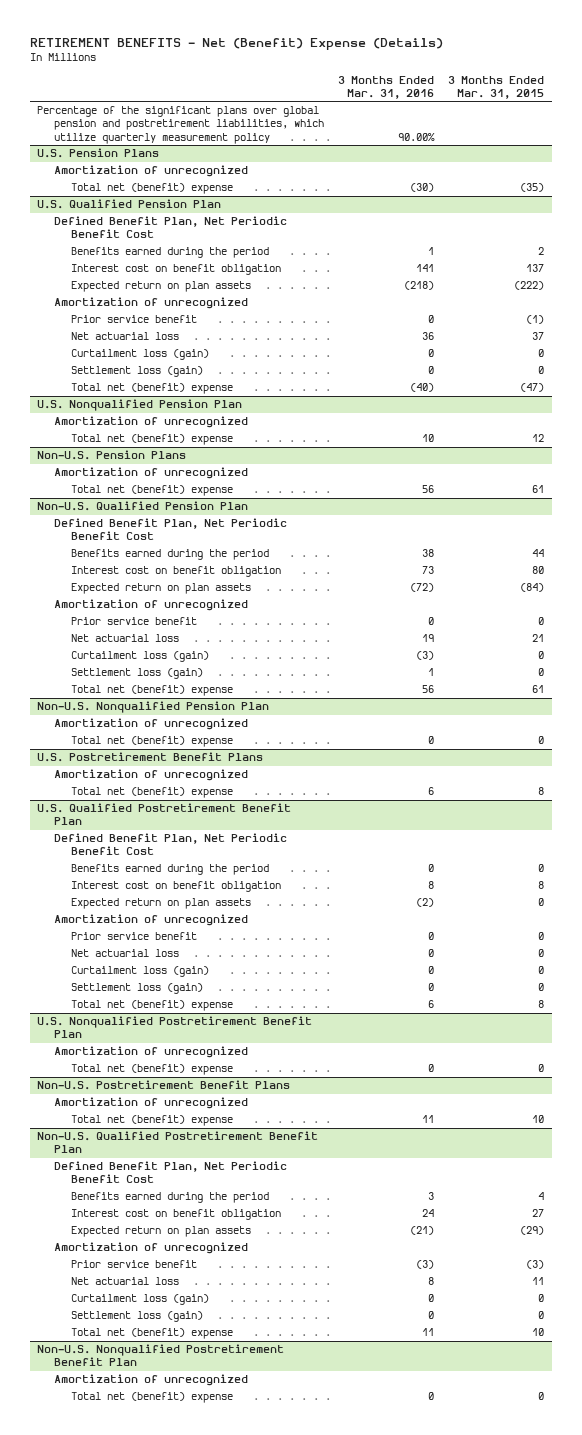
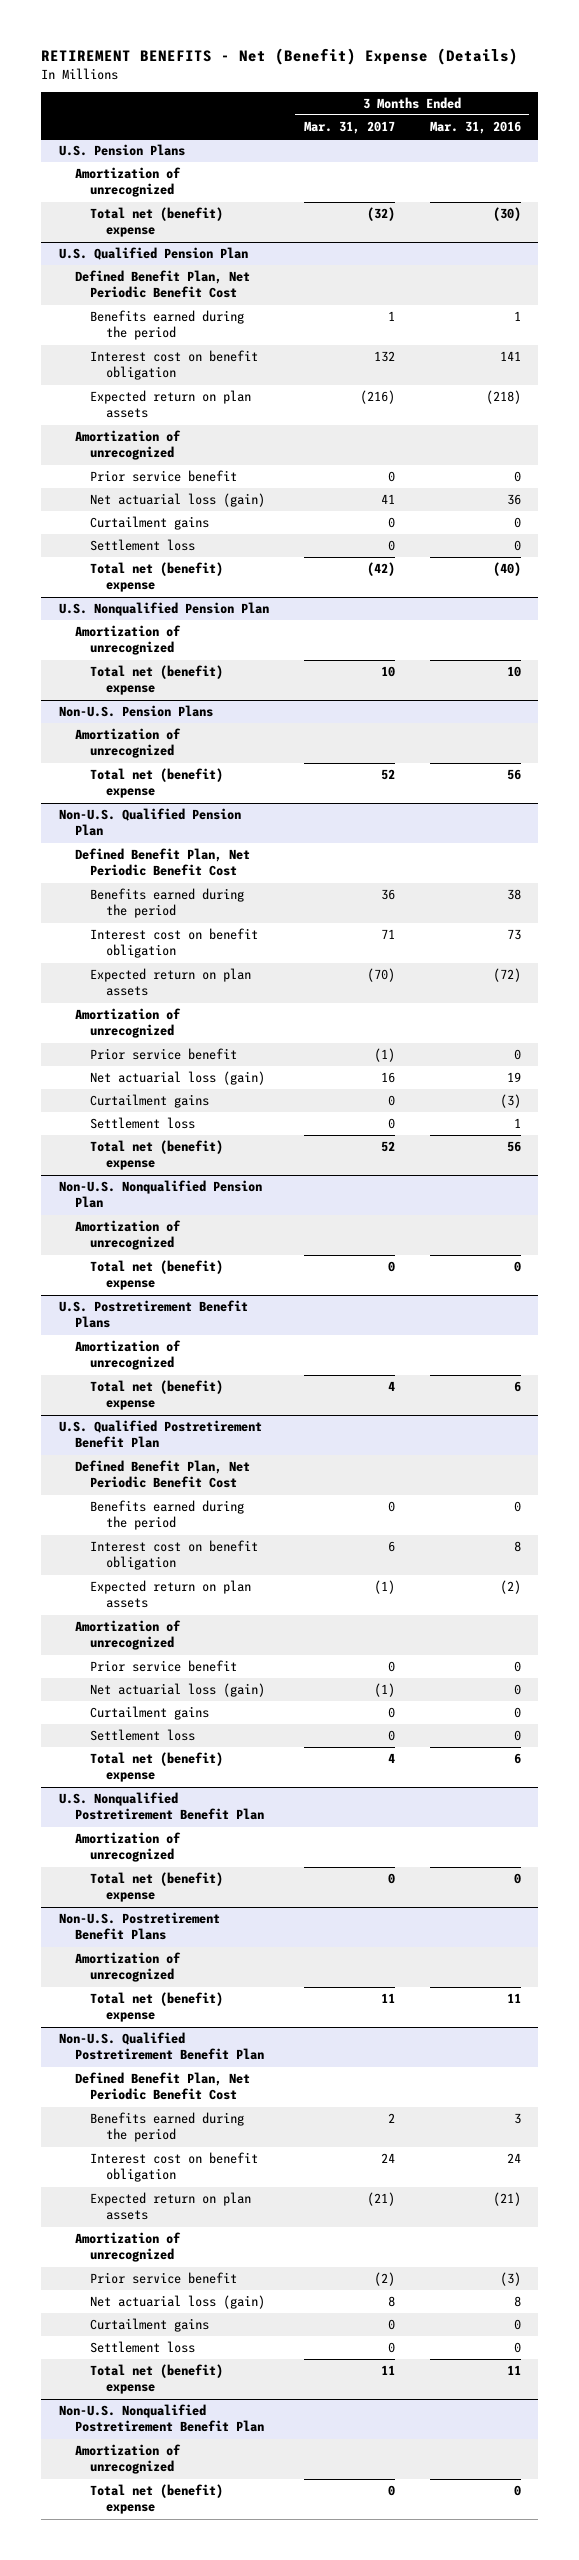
- | 3 Months Ended Mar. 31, 2016 | 3 Months Ended Mar. 31, 2015
+ | 3 Months Ended Mar. 31, 2017 | 3 Months Ended Mar. 31, 2016
- Percentage of the significant plans over global pension and postretirement liabilities, which utilize quarterly measurement policy | 90.00% |
@ U.S. Qualified Pension Plan
- Net actuarial loss | 36 | 37
- Curtailment loss (gain) | 0 | 0
- Settlement loss (gain) | 0 | 0
+ Net actuarial loss (gain) | 41 | 36
+ Curtailment gains | 0 | 0
+ Settlement loss | 0 | 0
@ Non-U.S. Qualified Pension Plan
- Net actuarial loss | 19 | 21
- Curtailment loss (gain) | (3) | 0
- Settlement loss (gain) | 1 | 0
+ Net actuarial loss (gain) | 16 | 19
+ Curtailment gains | 0 | (3)
+ Settlement loss | 0 | 1
@ U.S. Qualified Postretirement Benefit Plan
- Net actuarial loss | 0 | 0
- Curtailment loss (gain) | 0 | 0
- Settlement loss (gain) | 0 | 0
+ Net actuarial loss (gain) | (1) | 0
+ Curtailment gains | 0 | 0
+ Settlement loss | 0 | 0
@ Non-U.S. Qualified Postretirement Benefit Plan
- Net actuarial loss | 8 | 11
- Curtailment loss (gain) | 0 | 0
- Settlement loss (gain) | 0 | 0
+ Net actuarial loss (gain) | 8 | 8
+ Curtailment gains | 0 | 0
+ Settlement loss | 0 | 0

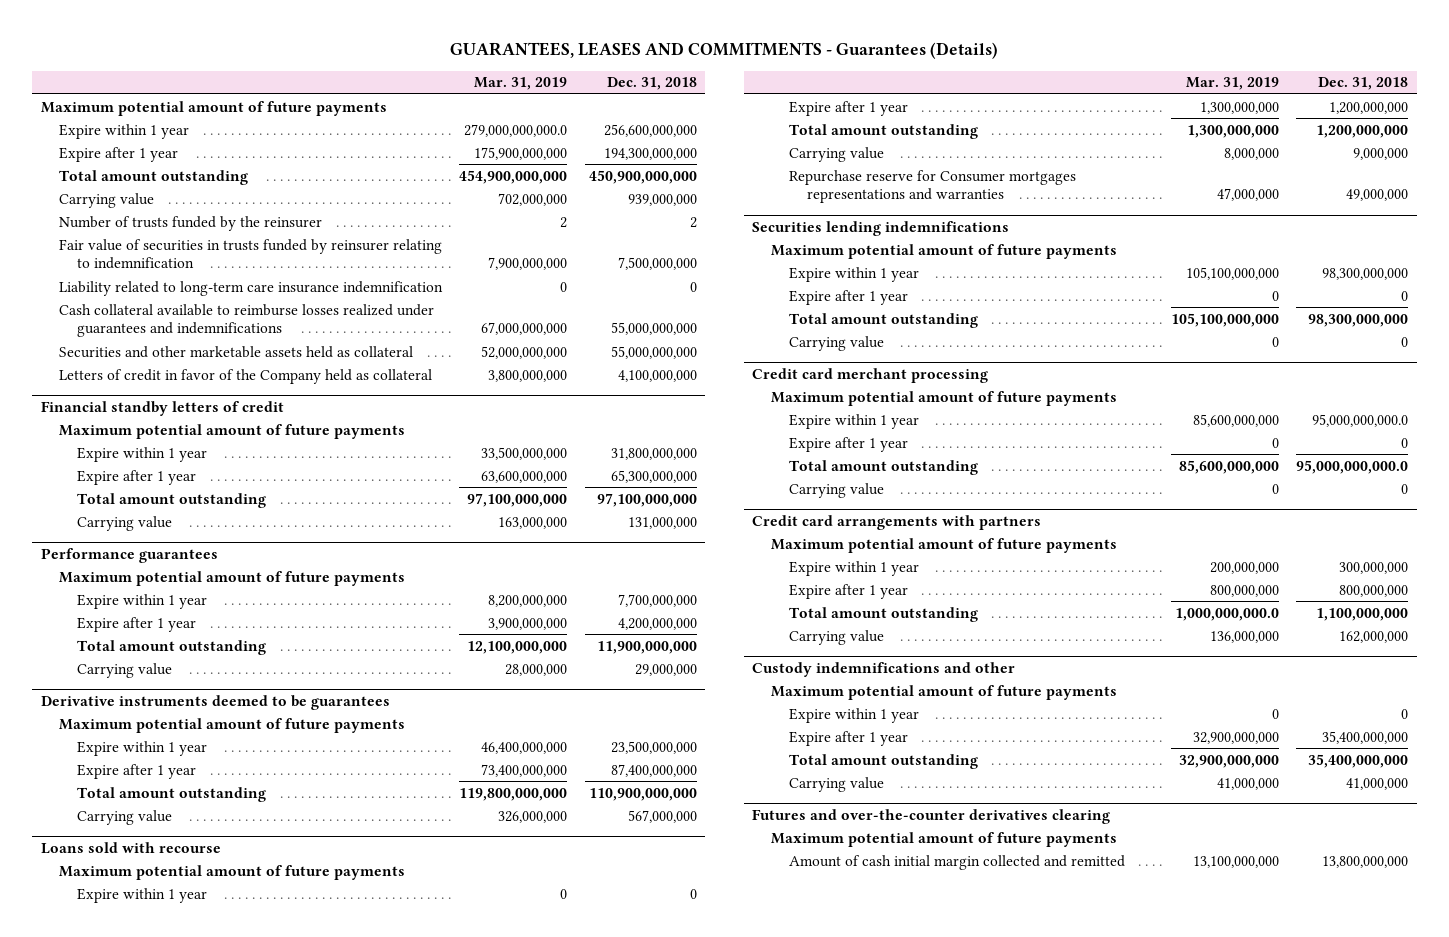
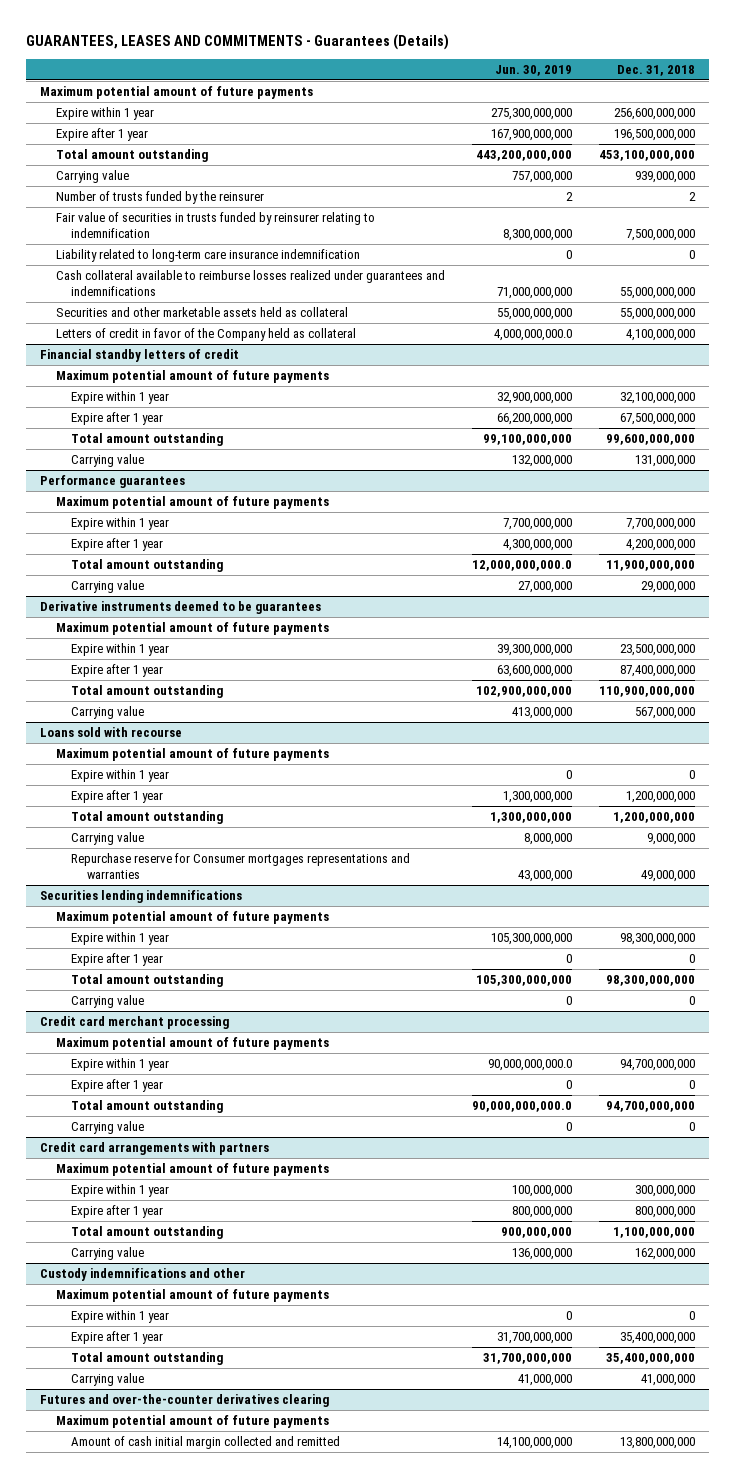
- | Mar. 31, 2019 | Dec. 31, 2018
+ | Jun. 30, 2019 | Dec. 31, 2018
- Expire after 1 year | 175,900,000,000 | 194,300,000,000
- Total amount outstanding | 454,900,000,000 | 450,900,000,000
+ Expire after 1 year | 167,900,000,000 | 196,500,000,000
+ Total amount outstanding | 443,200,000,000 | 453,100,000,000
@ Financial standby letters of credit
- Expire within 1 year | 33,500,000,000 | 31,800,000,000
- Expire after 1 year | 63,600,000,000 | 65,300,000,000
- Total amount outstanding | 97,100,000,000 | 97,100,000,000
+ Expire within 1 year | 32,900,000,000 | 32,100,000,000
+ Expire after 1 year | 66,200,000,000 | 67,500,000,000
+ Total amount outstanding | 99,100,000,000 | 99,600,000,000
@ Credit card merchant processing
- Expire within 1 year | 85,600,000,000 | 95,000,000,000.0
+ Expire within 1 year | 90,000,000,000.0 | 94,700,000,000
- Total amount outstanding | 85,600,000,000 | 95,000,000,000.0
+ Total amount outstanding | 90,000,000,000.0 | 94,700,000,000

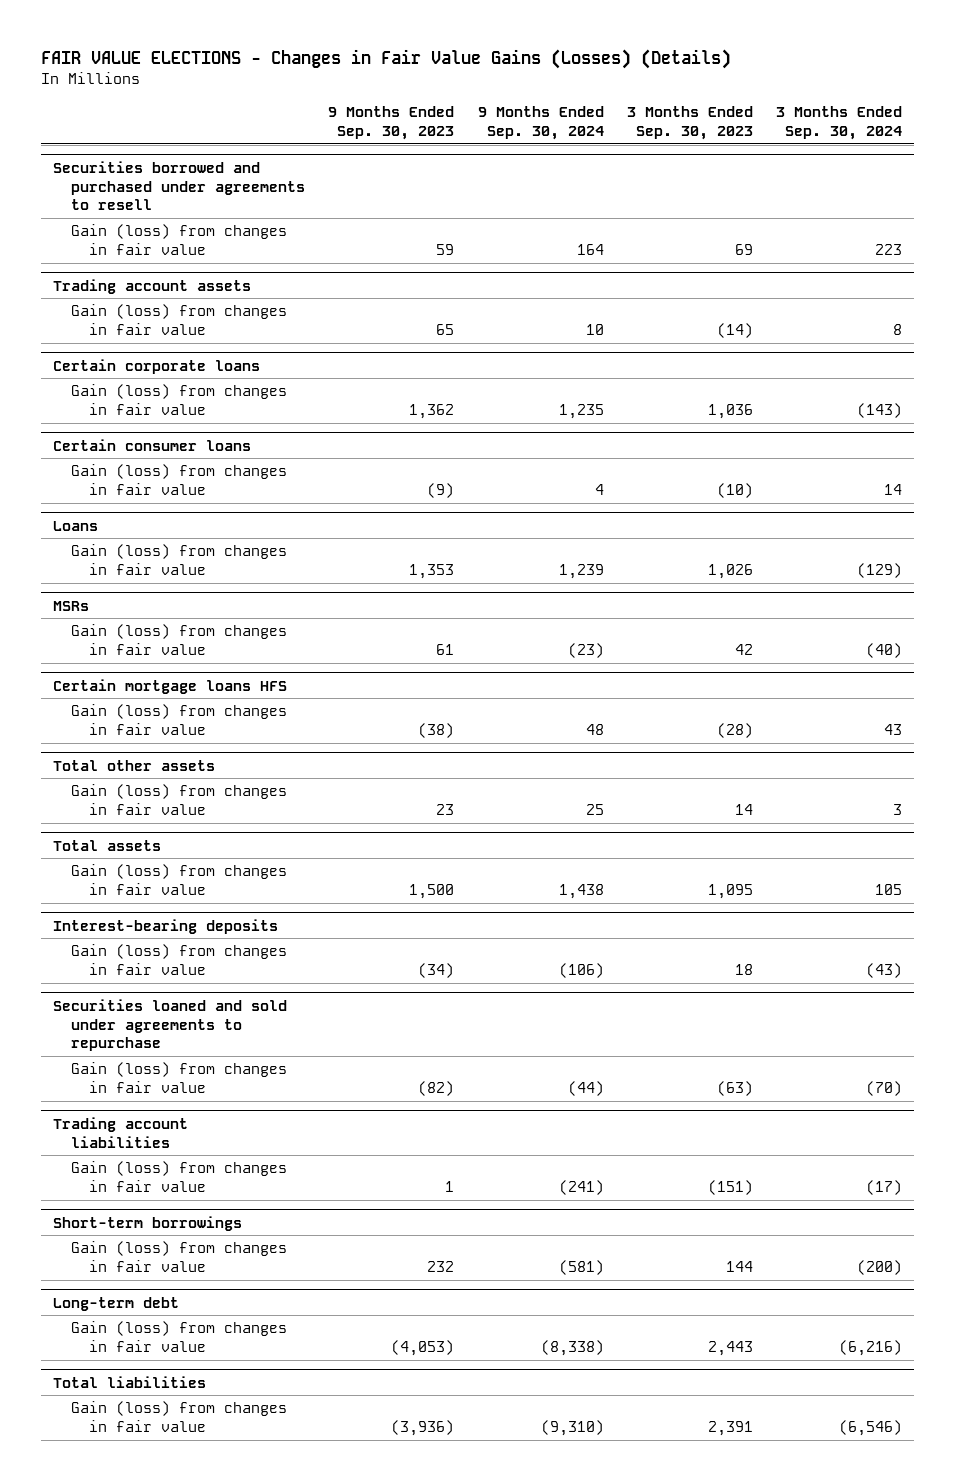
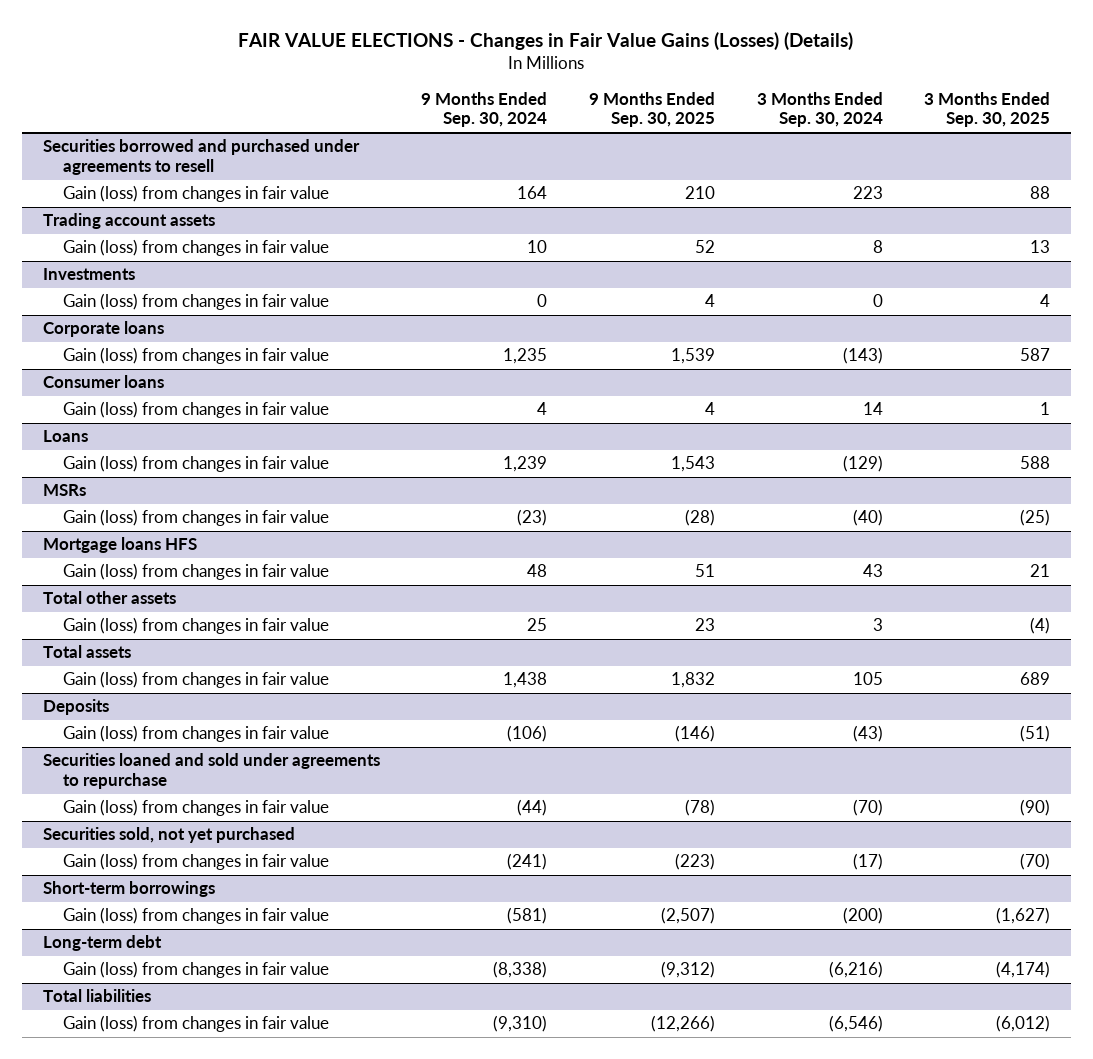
- | 9 Months Ended Sep. 30, 2023 | 9 Months Ended Sep. 30, 2024 | 3 Months Ended Sep. 30, 2023 | 3 Months Ended Sep. 30, 2024
+ | 9 Months Ended Sep. 30, 2024 | 9 Months Ended Sep. 30, 2025 | 3 Months Ended Sep. 30, 2024 | 3 Months Ended Sep. 30, 2025
- Certain corporate loans
+ Investments
+ Gain (loss) from changes in fair value | 0 | 4 | 0 | 4
+ Corporate loans
- Certain consumer loans
+ Consumer loans
- Certain mortgage loans HFS
+ Mortgage loans HFS
- Interest-bearing deposits
+ Deposits
- Trading account liabilities
+ Securities sold, not yet purchased

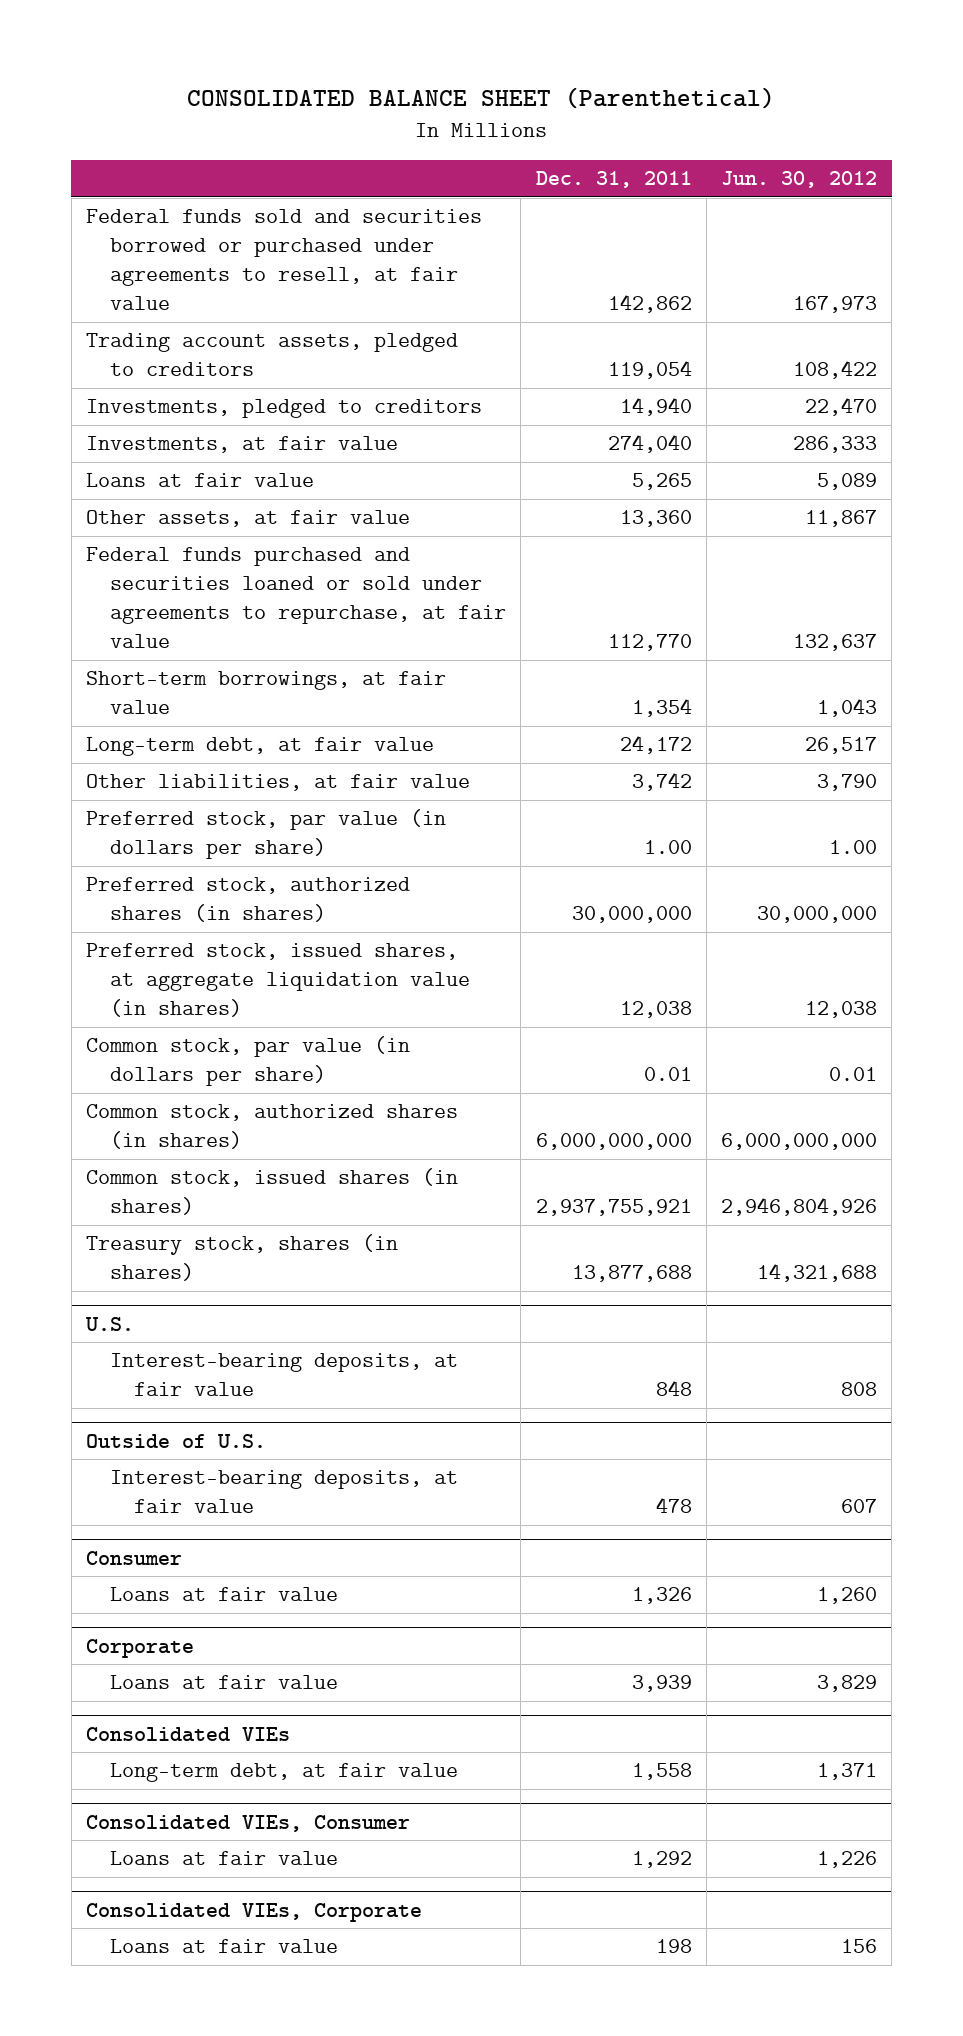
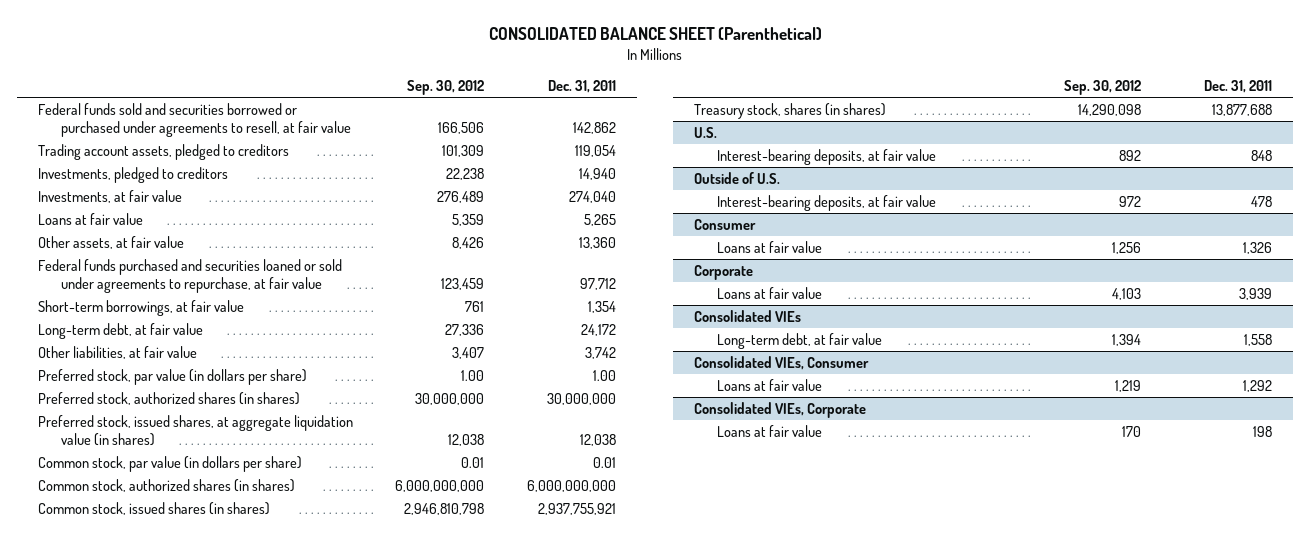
- | Dec. 31, 2011 | Jun. 30, 2012
+ | Sep. 30, 2012 | Dec. 31, 2011
- Federal funds purchased and securities loaned or sold under agreements to repurchase, at fair value | 112,770 | 132,637
+ Federal funds purchased and securities loaned or sold under agreements to repurchase, at fair value | 123,459 | 97,712

